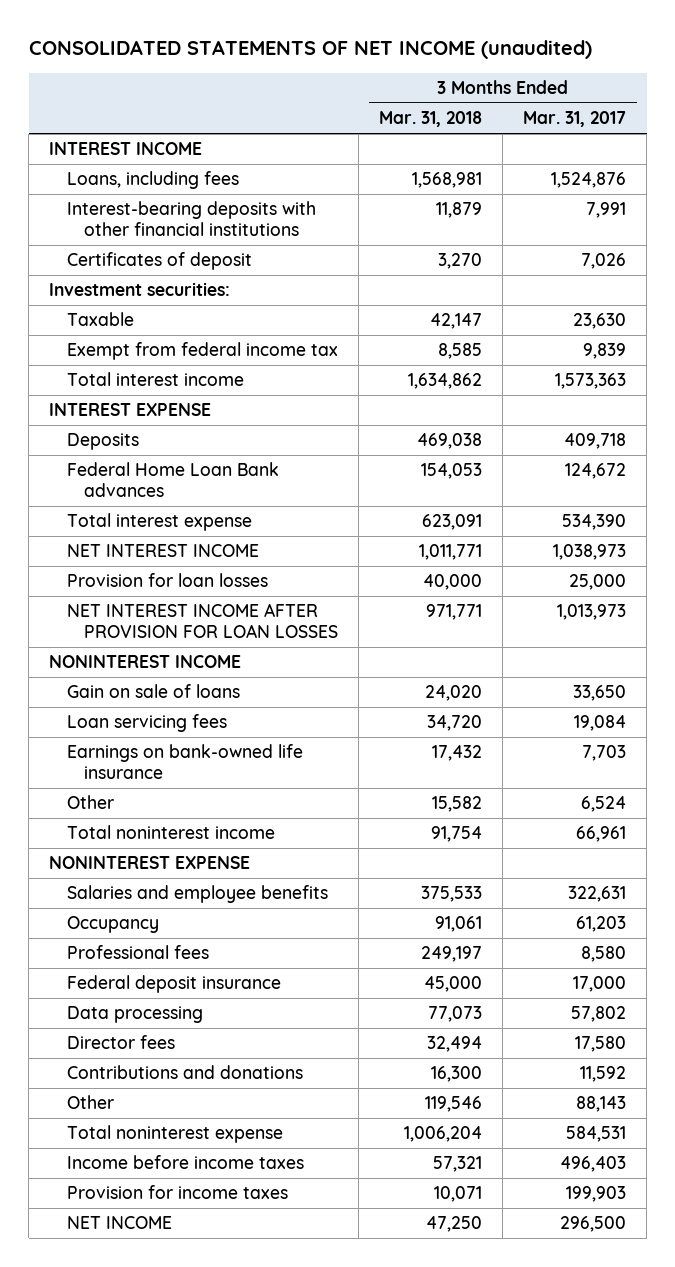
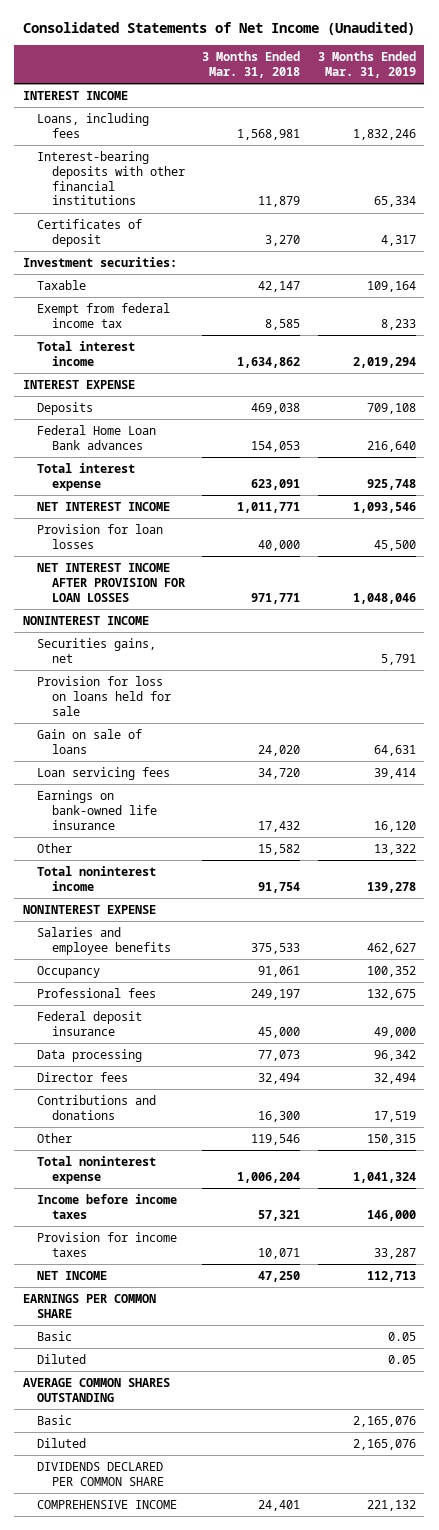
- CONSOLIDATED STATEMENTS OF NET INCOME (unaudited)
+ Consolidated Statements of Net Income (Unaudited)
- | 3 Months Ended Mar. 31, 2018 | 3 Months Ended Mar. 31, 2017
+ | 3 Months Ended Mar. 31, 2018 | 3 Months Ended Mar. 31, 2019
+ Securities gains, net | | 5,791
+ Provision for loss on loans held for sale
+ EARNINGS PER COMMON SHARE
+ Basic | | 0.05
+ Diluted | | 0.05
+ AVERAGE COMMON SHARES OUTSTANDING
+ Basic | | 2,165,076
+ Diluted | | 2,165,076
+ DIVIDENDS DECLARED PER COMMON SHARE
+ COMPREHENSIVE INCOME | 24,401 | 221,132

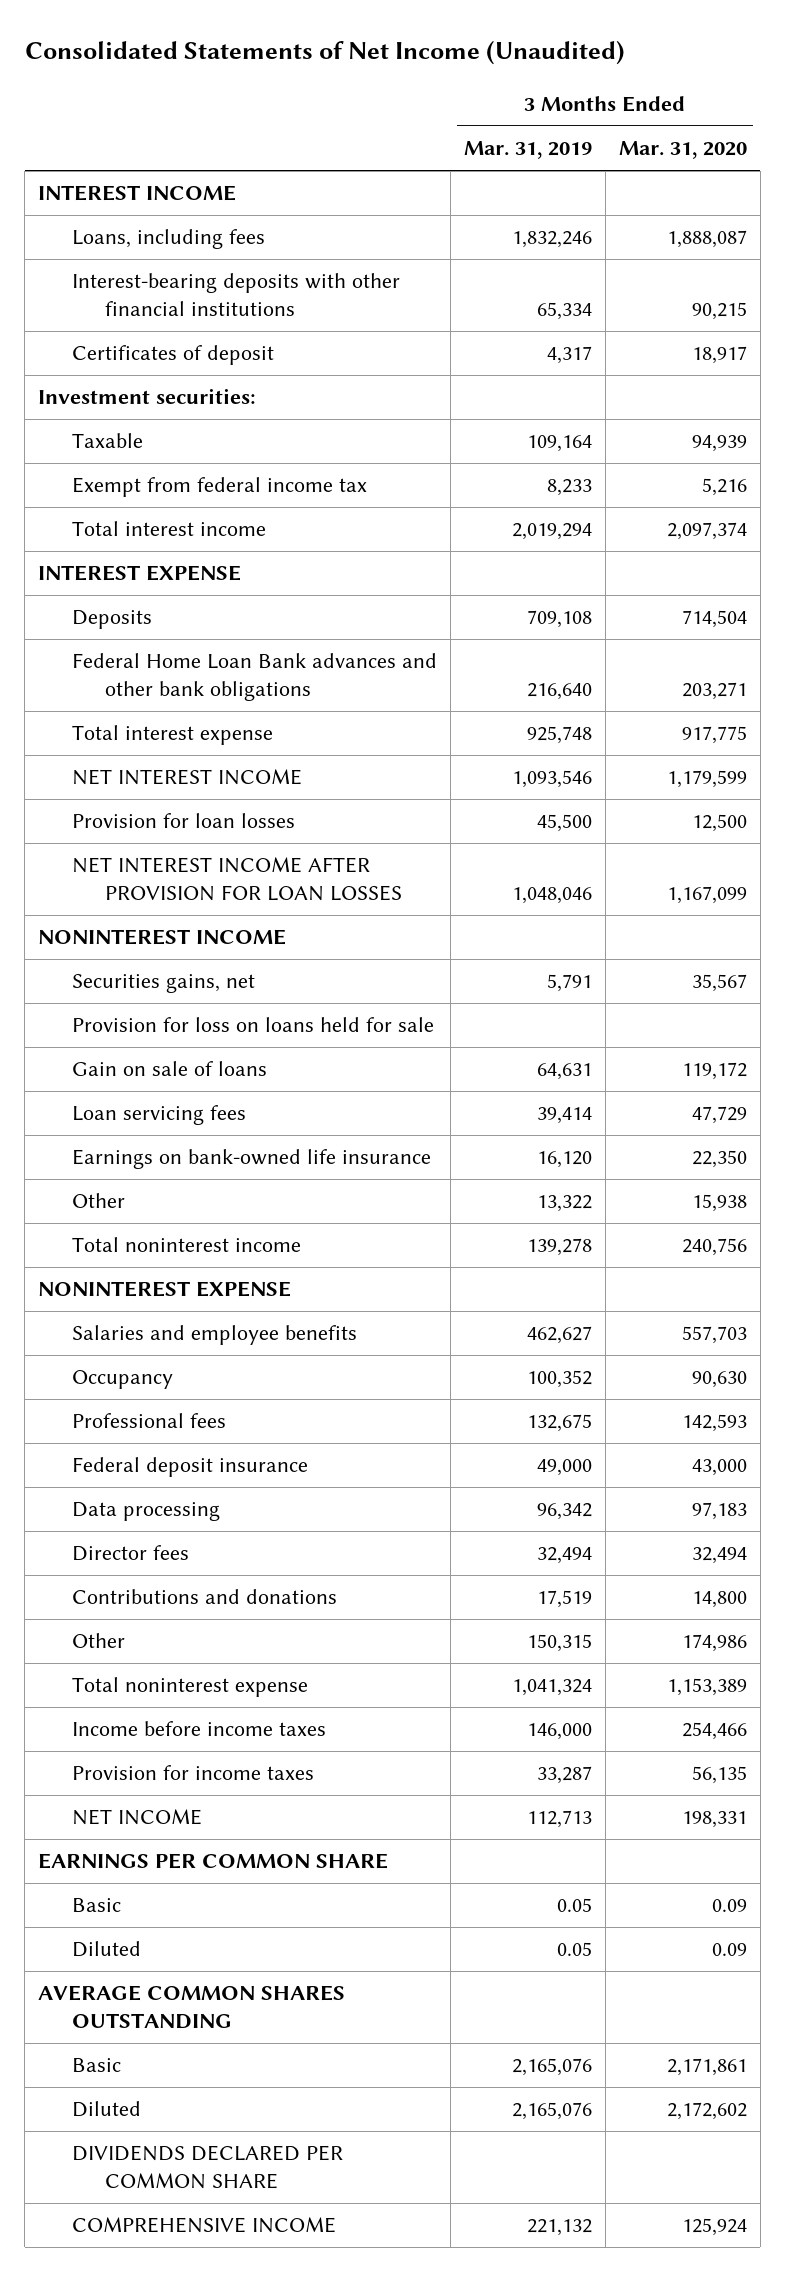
- | 3 Months Ended Mar. 31, 2018 | 3 Months Ended Mar. 31, 2019
+ | 3 Months Ended Mar. 31, 2019 | 3 Months Ended Mar. 31, 2020
- Federal Home Loan Bank advances | 154,053 | 216,640
+ Federal Home Loan Bank advances and other bank obligations | 216,640 | 203,271

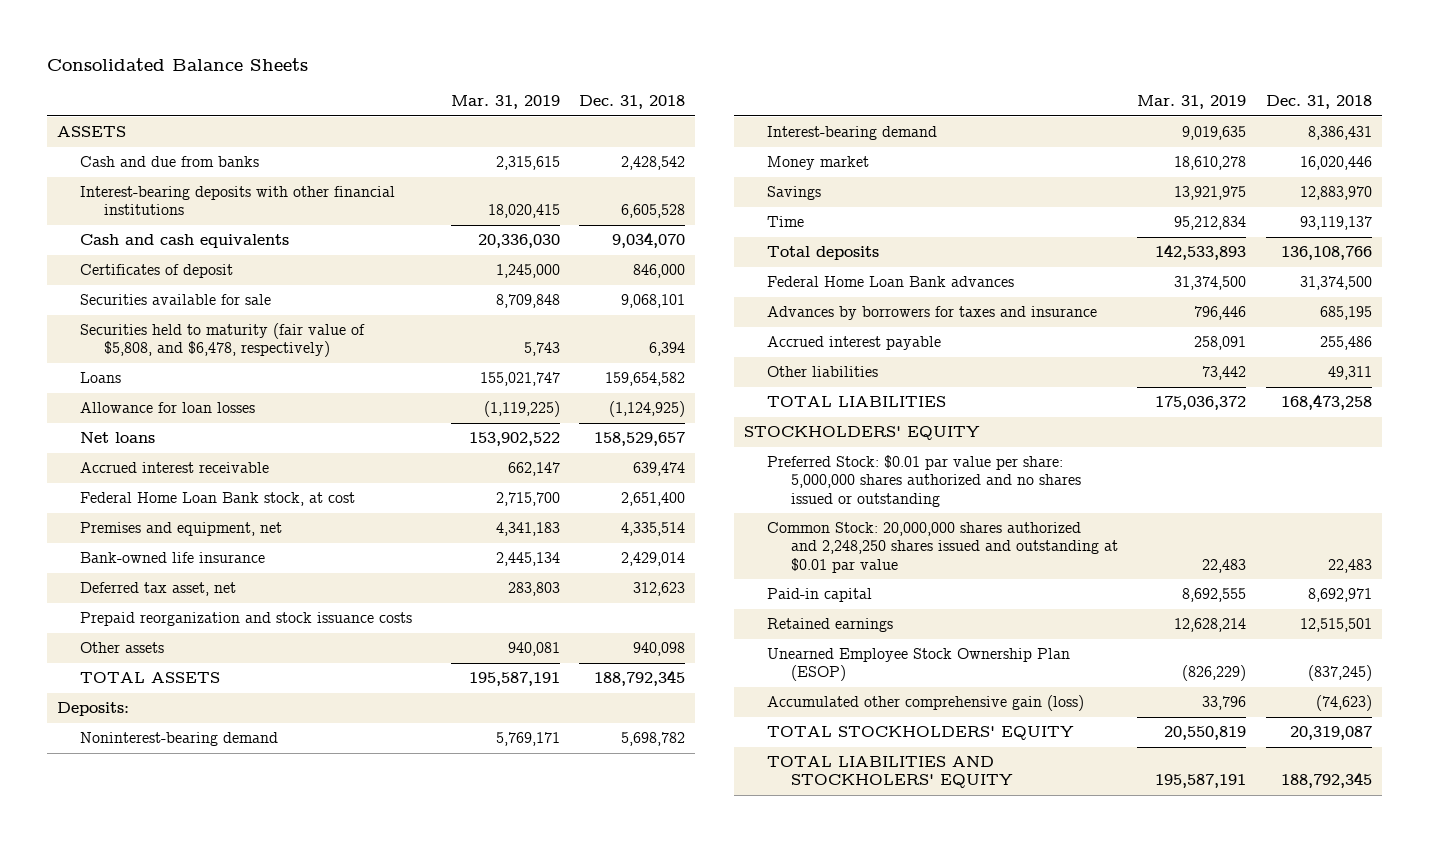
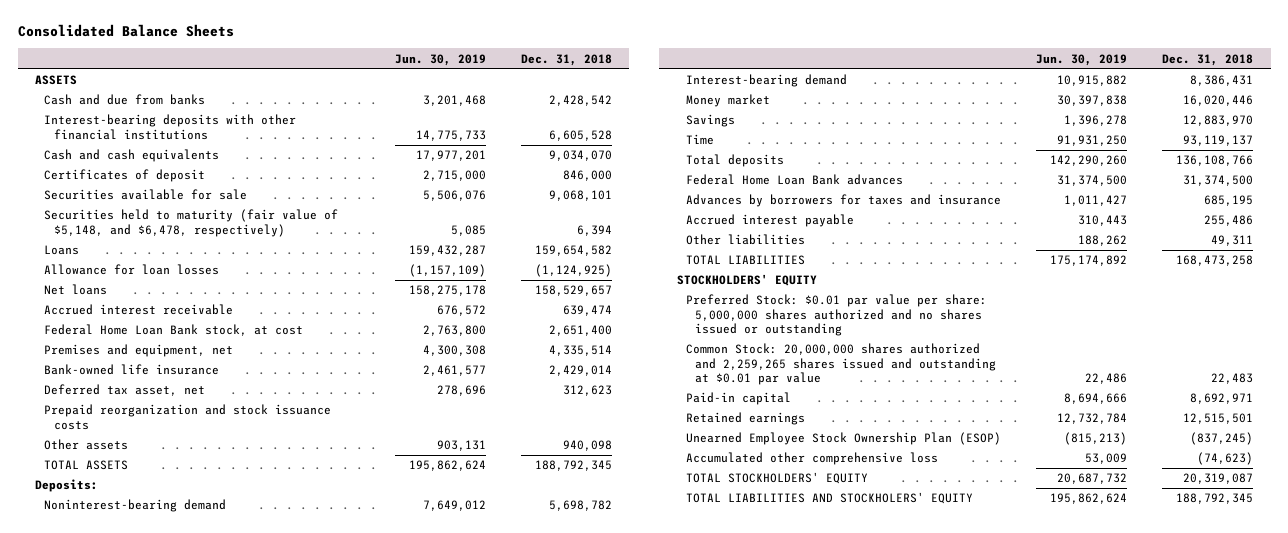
- | Mar. 31, 2019 | Dec. 31, 2018
+ | Jun. 30, 2019 | Dec. 31, 2018
- Securities held to maturity (fair value of $5,808, and $6,478, respectively) | 5,743 | 6,394
+ Securities held to maturity (fair value of $5,148, and $6,478, respectively) | 5,085 | 6,394
- Common Stock: 20,000,000 shares authorized and 2,248,250 shares issued and outstanding at $0.01 par value | 22,483 | 22,483
+ Common Stock: 20,000,000 shares authorized and 2,259,265 shares issued and outstanding at $0.01 par value | 22,486 | 22,483
- Accumulated other comprehensive gain (loss) | 33,796 | (74,623)
+ Accumulated other comprehensive loss | 53,009 | (74,623)

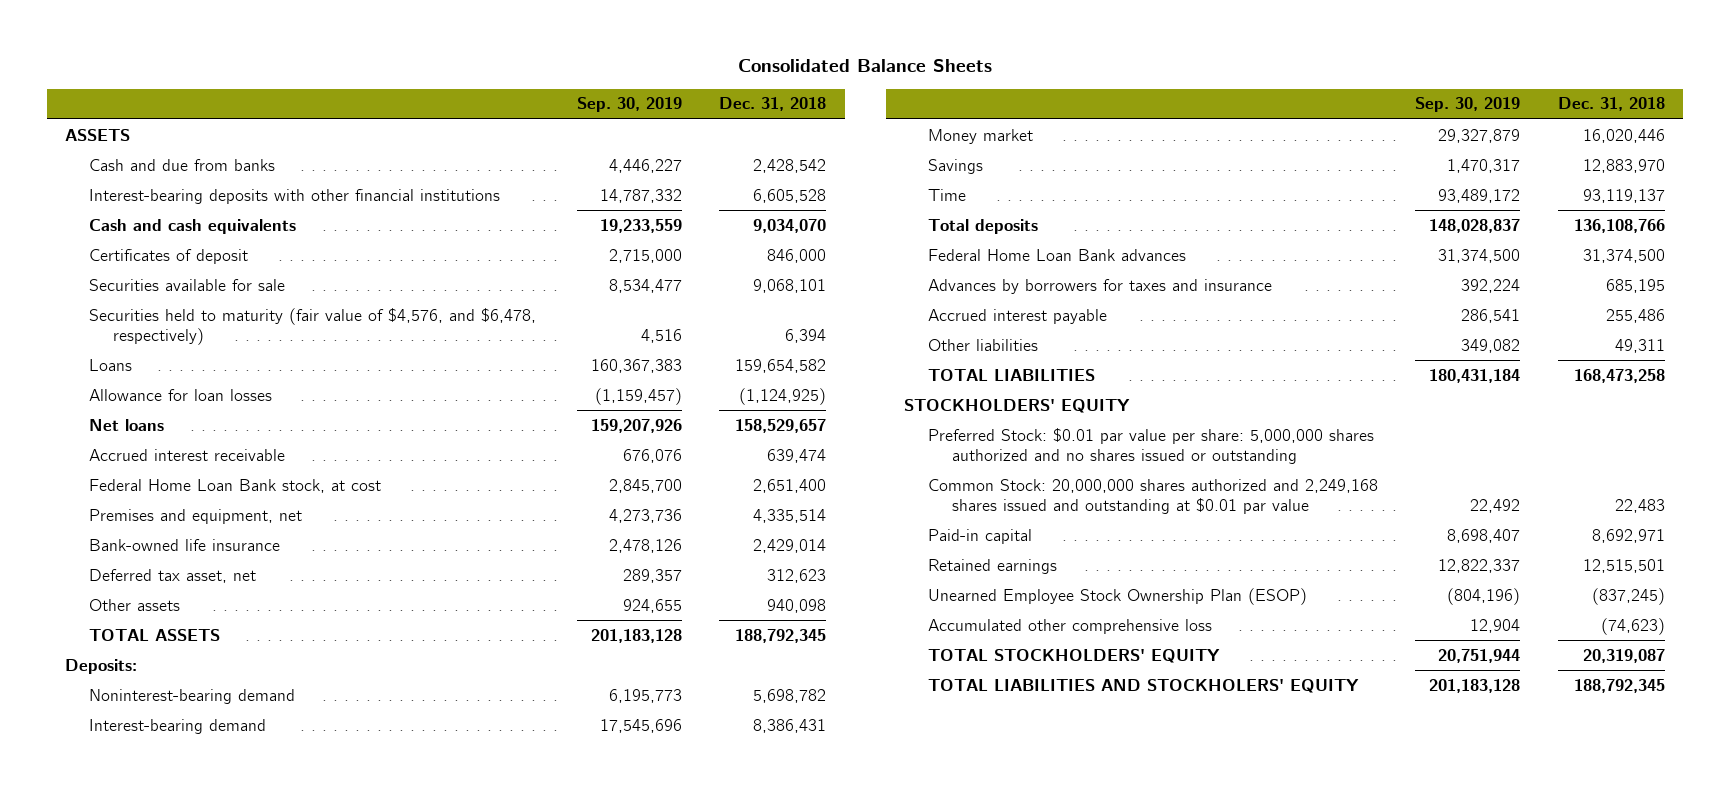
- | Jun. 30, 2019 | Dec. 31, 2018
+ | Sep. 30, 2019 | Dec. 31, 2018
- Securities held to maturity (fair value of $5,148, and $6,478, respectively) | 5,085 | 6,394
+ Securities held to maturity (fair value of $4,576, and $6,478, respectively) | 4,516 | 6,394
- Prepaid reorganization and stock issuance costs
- Common Stock: 20,000,000 shares authorized and 2,259,265 shares issued and outstanding at $0.01 par value | 22,486 | 22,483
+ Common Stock: 20,000,000 shares authorized and 2,249,168 shares issued and outstanding at $0.01 par value | 22,492 | 22,483

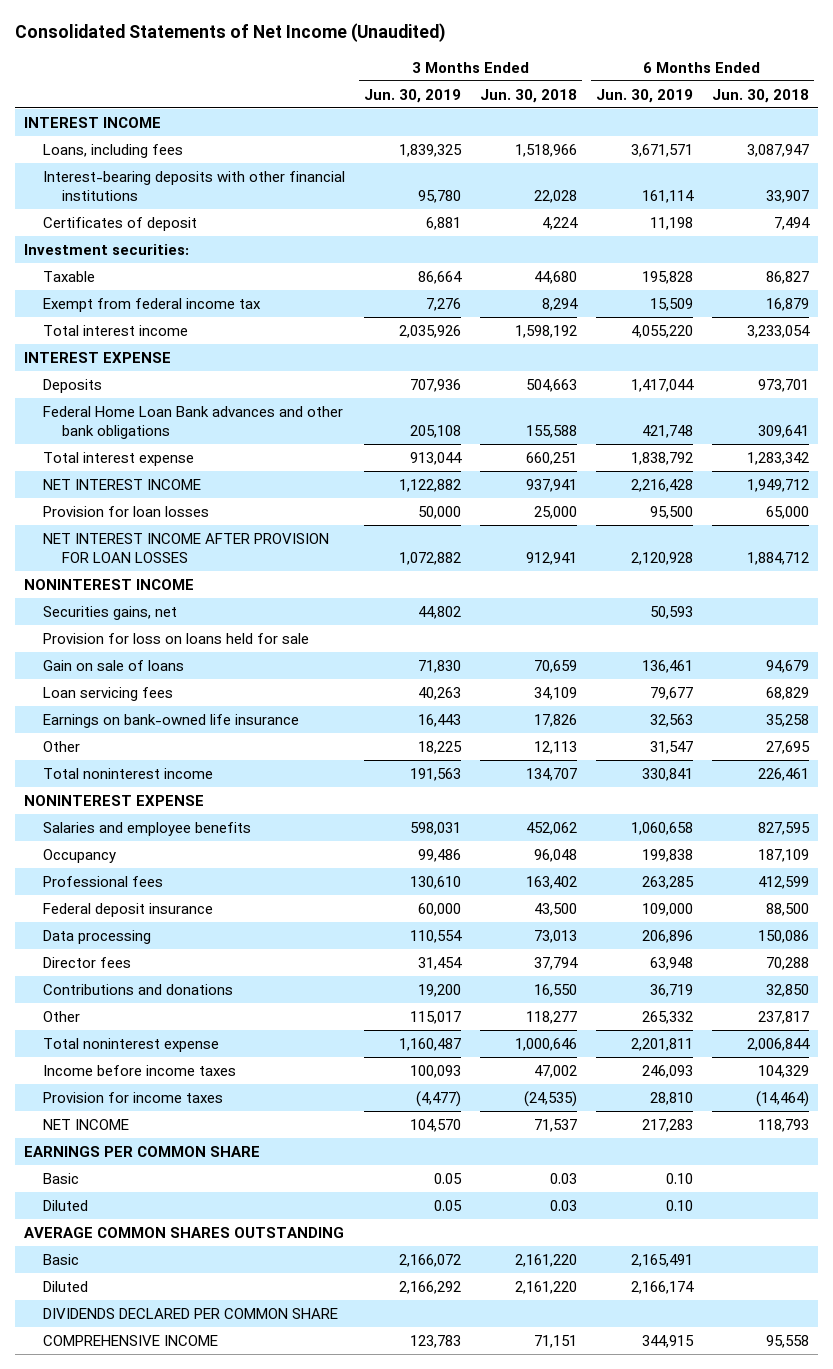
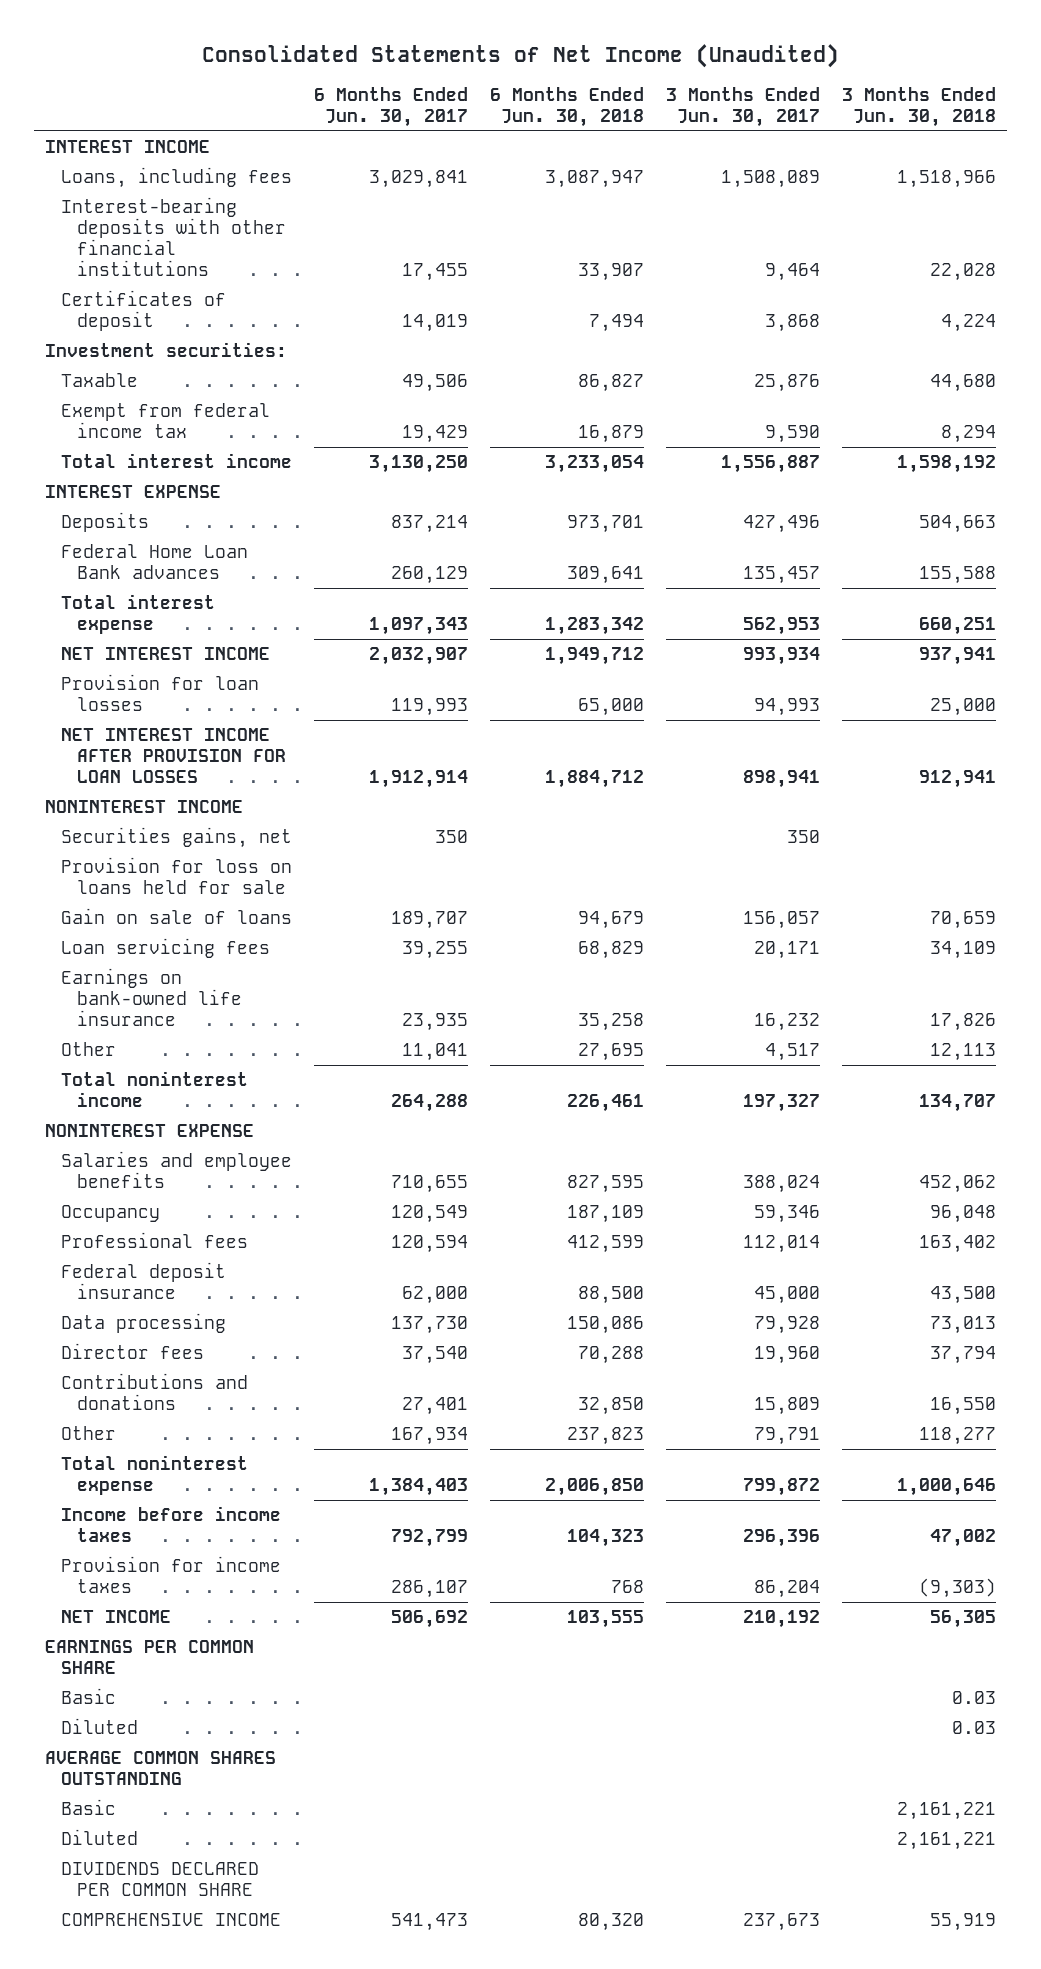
- | 3 Months Ended Jun. 30, 2019 | 3 Months Ended Jun. 30, 2018 | 6 Months Ended Jun. 30, 2019 | 6 Months Ended Jun. 30, 2018
+ | 6 Months Ended Jun. 30, 2017 | 6 Months Ended Jun. 30, 2018 | 3 Months Ended Jun. 30, 2017 | 3 Months Ended Jun. 30, 2018
- Federal Home Loan Bank advances and other bank obligations | 205,108 | 155,588 | 421,748 | 309,641
+ Federal Home Loan Bank advances | 260,129 | 309,641 | 135,457 | 155,588
- Other | 115,017 | 118,277 | 265,332 | 237,817
- Total noninterest expense | 1,160,487 | 1,000,646 | 2,201,811 | 2,006,844
- Income before income taxes | 100,093 | 47,002 | 246,093 | 104,329
- Provision for income taxes | (4,477) | (24,535) | 28,810 | (14,464)
- NET INCOME | 104,570 | 71,537 | 217,283 | 118,793
+ Other | 167,934 | 237,823 | 79,791 | 118,277
+ Total noninterest expense | 1,384,403 | 2,006,850 | 799,872 | 1,000,646
+ Income before income taxes | 792,799 | 104,323 | 296,396 | 47,002
+ Provision for income taxes | 286,107 | 768 | 86,204 | (9,303)
+ NET INCOME | 506,692 | 103,555 | 210,192 | 56,305
- Basic | 2,166,072 | 2,161,220 | 2,165,491 |
- Diluted | 2,166,292 | 2,161,220 | 2,166,174 |
+ Basic | | | | 2,161,221
+ Diluted | | | | 2,161,221
- COMPREHENSIVE INCOME | 123,783 | 71,151 | 344,915 | 95,558
+ COMPREHENSIVE INCOME | 541,473 | 80,320 | 237,673 | 55,919

